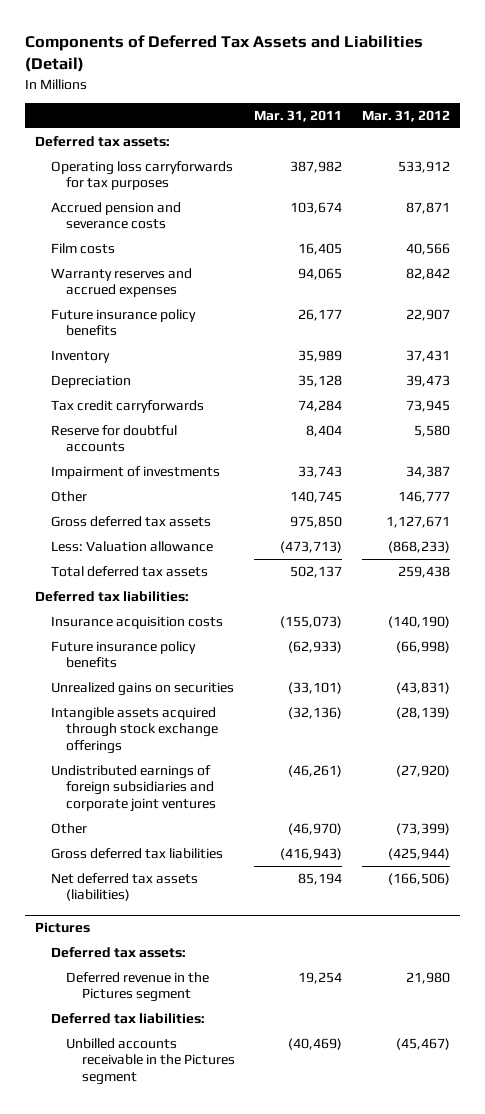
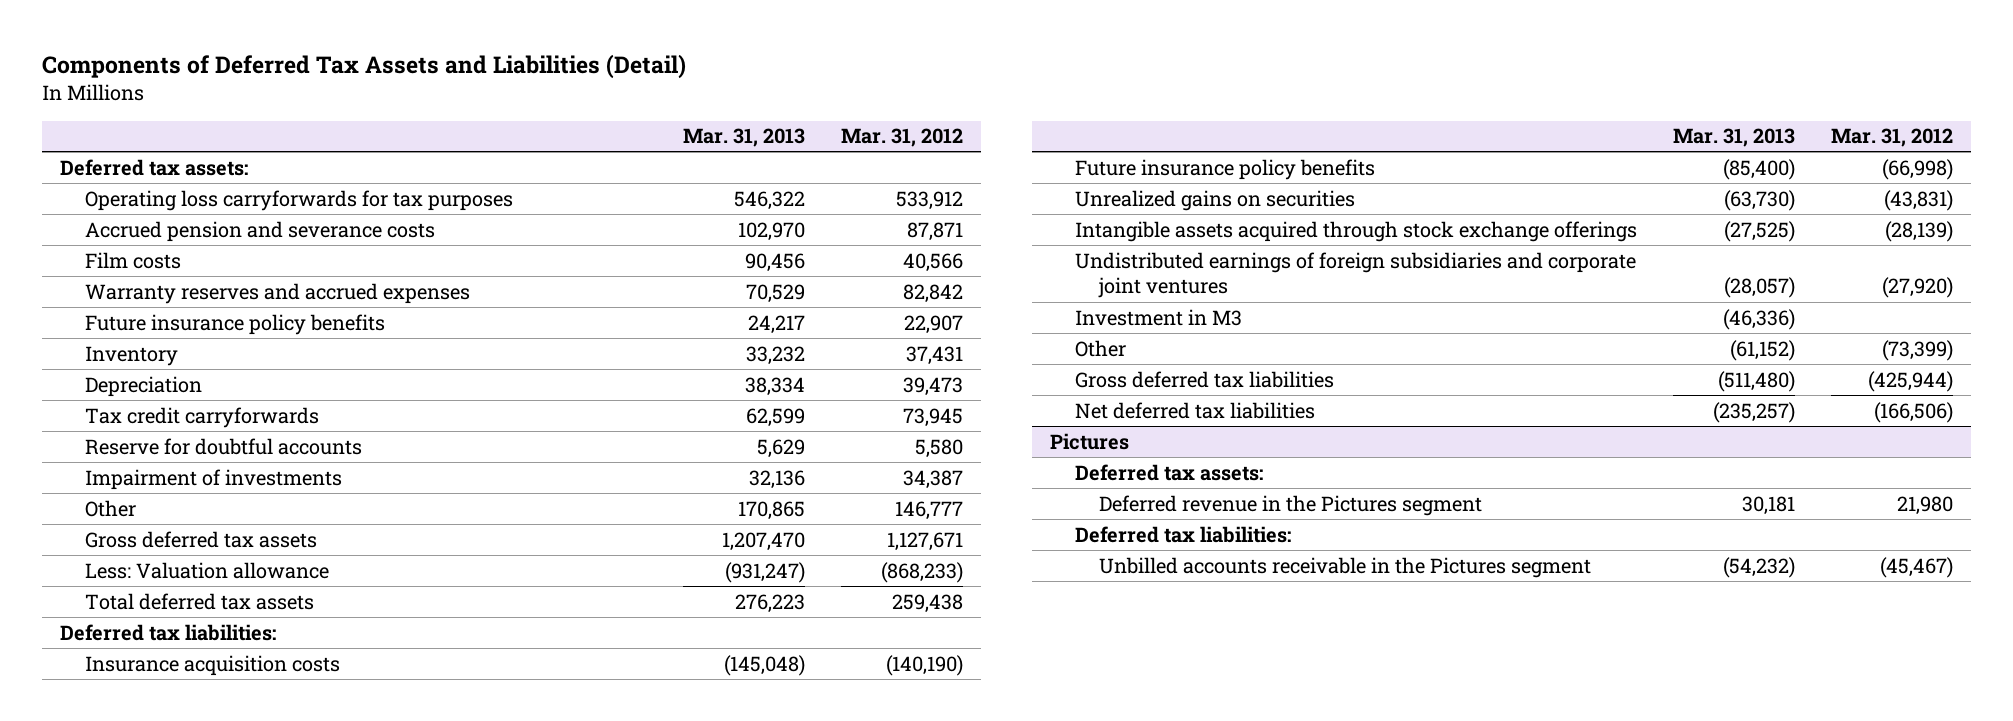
- | Mar. 31, 2011 | Mar. 31, 2012
+ | Mar. 31, 2013 | Mar. 31, 2012
+ Investment in M3 | (46,336) |
- Net deferred tax assets (liabilities) | 85,194 | (166,506)
+ Net deferred tax liabilities | (235,257) | (166,506)

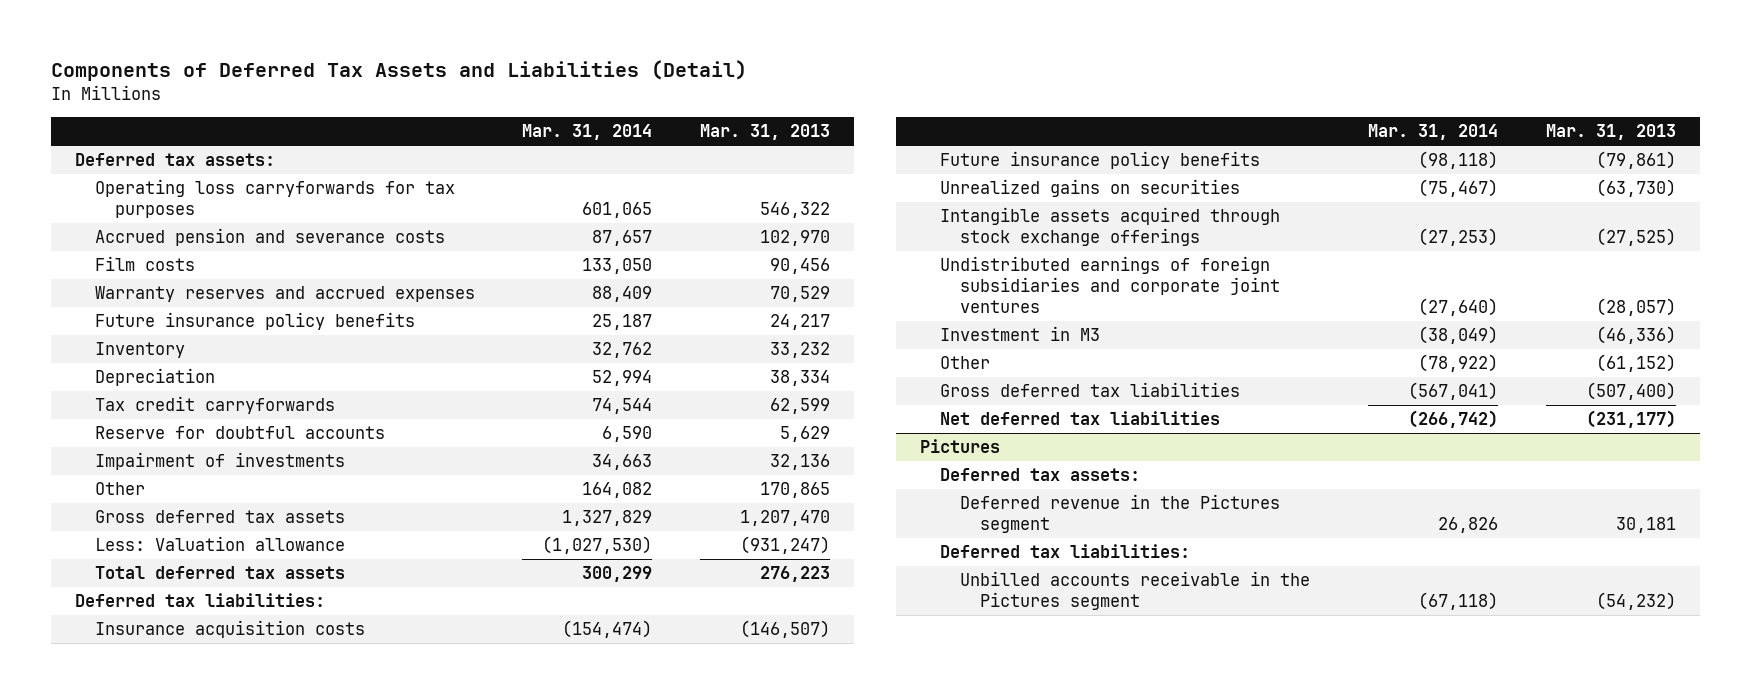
- | Mar. 31, 2013 | Mar. 31, 2012
+ | Mar. 31, 2014 | Mar. 31, 2013
- Insurance acquisition costs | (145,048) | (140,190)
- Future insurance policy benefits | (85,400) | (66,998)
+ Insurance acquisition costs | (154,474) | (146,507)
+ Future insurance policy benefits | (98,118) | (79,861)
- Gross deferred tax liabilities | (511,480) | (425,944)
- Net deferred tax liabilities | (235,257) | (166,506)
+ Gross deferred tax liabilities | (567,041) | (507,400)
+ Net deferred tax liabilities | (266,742) | (231,177)

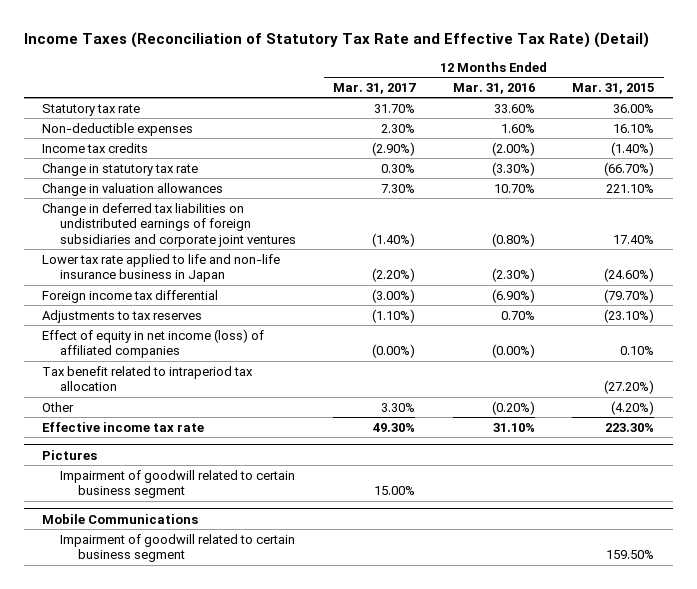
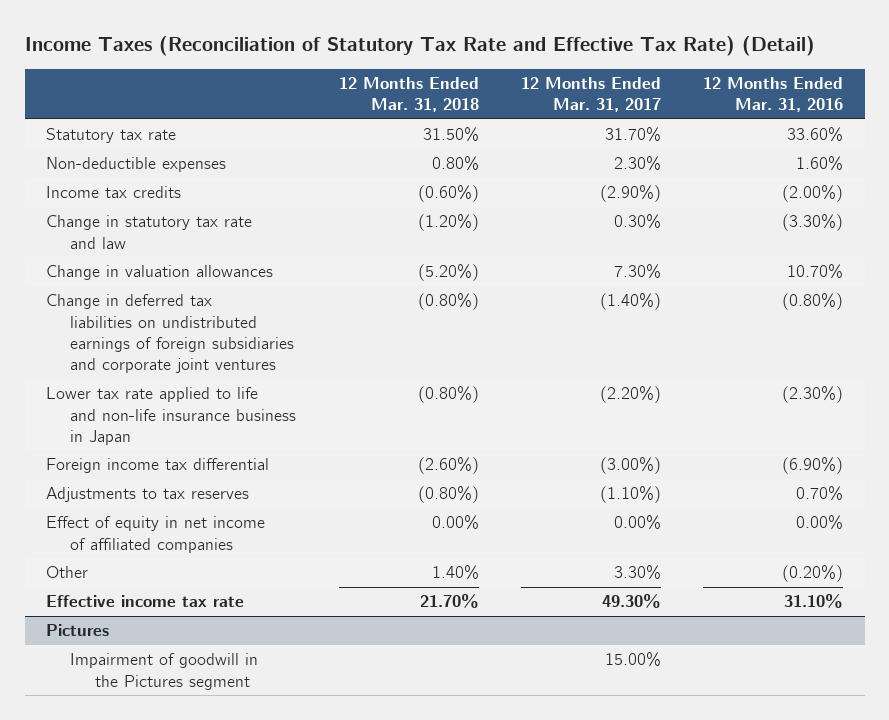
- | 12 Months Ended Mar. 31, 2017 | 12 Months Ended Mar. 31, 2016 | 12 Months Ended Mar. 31, 2015
+ | 12 Months Ended Mar. 31, 2018 | 12 Months Ended Mar. 31, 2017 | 12 Months Ended Mar. 31, 2016
- Change in statutory tax rate | 0.30% | (3.30%) | (66.70%)
+ Change in statutory tax rate and law | (1.20%) | 0.30% | (3.30%)
- Effect of equity in net income (loss) of affiliated companies | (0.00%) | (0.00%) | 0.10%
- Tax benefit related to intraperiod tax allocation | | | (27.20%)
+ Effect of equity in net income of affiliated companies | 0.00% | 0.00% | 0.00%
@ Pictures
- Impairment of goodwill related to certain business segment | 15.00% | |
- Mobile Communications
- Impairment of goodwill related to certain business segment | | | 159.50%
@ Pictures
+ Impairment of goodwill in the Pictures segment | | 15.00% |

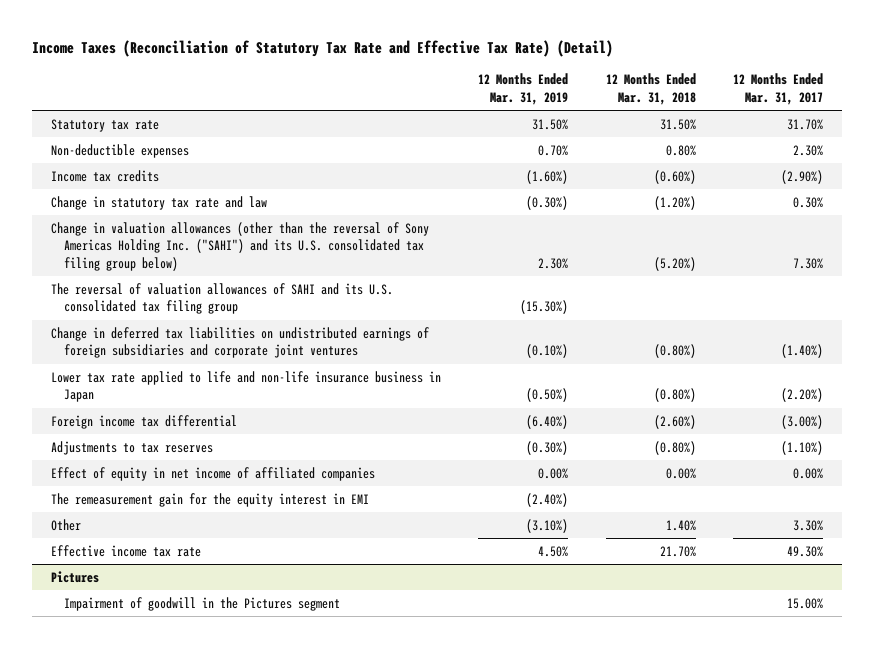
- | 12 Months Ended Mar. 31, 2018 | 12 Months Ended Mar. 31, 2017 | 12 Months Ended Mar. 31, 2016
+ | 12 Months Ended Mar. 31, 2019 | 12 Months Ended Mar. 31, 2018 | 12 Months Ended Mar. 31, 2017
- Change in valuation allowances | (5.20%) | 7.30% | 10.70%
+ Change in valuation allowances (other than the reversal of Sony Americas Holding Inc. ("SAHI") and its U.S. consolidated tax filing group below) | 2.30% | (5.20%) | 7.30%
+ The reversal of valuation allowances of SAHI and its U.S. consolidated tax filing group | (15.30%) | |
+ The remeasurement gain for the equity interest in EMI | (2.40%) | |

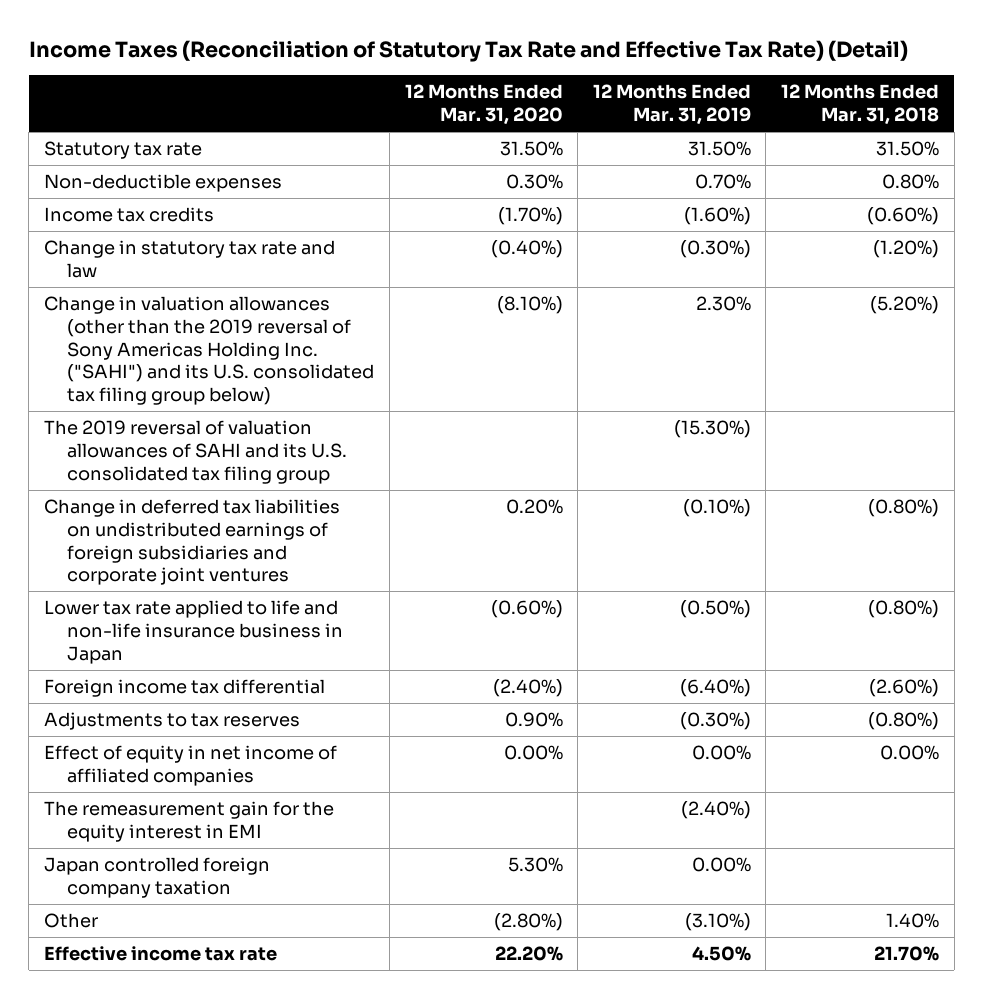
- | 12 Months Ended Mar. 31, 2019 | 12 Months Ended Mar. 31, 2018 | 12 Months Ended Mar. 31, 2017
+ | 12 Months Ended Mar. 31, 2020 | 12 Months Ended Mar. 31, 2019 | 12 Months Ended Mar. 31, 2018
- Change in valuation allowances (other than the reversal of Sony Americas Holding Inc. ("SAHI") and its U.S. consolidated tax filing group below) | 2.30% | (5.20%) | 7.30%
- The reversal of valuation allowances of SAHI and its U.S. consolidated tax filing group | (15.30%) | |
+ Change in valuation allowances (other than the 2019 reversal of Sony Americas Holding Inc. ("SAHI") and its U.S. consolidated tax filing group below) | (8.10%) | 2.30% | (5.20%)
+ The 2019 reversal of valuation allowances of SAHI and its U.S. consolidated tax filing group | | (15.30%) |
+ Japan controlled foreign company taxation | 5.30% | 0.00% |
- Pictures
- Impairment of goodwill in the Pictures segment | | | 15.00%

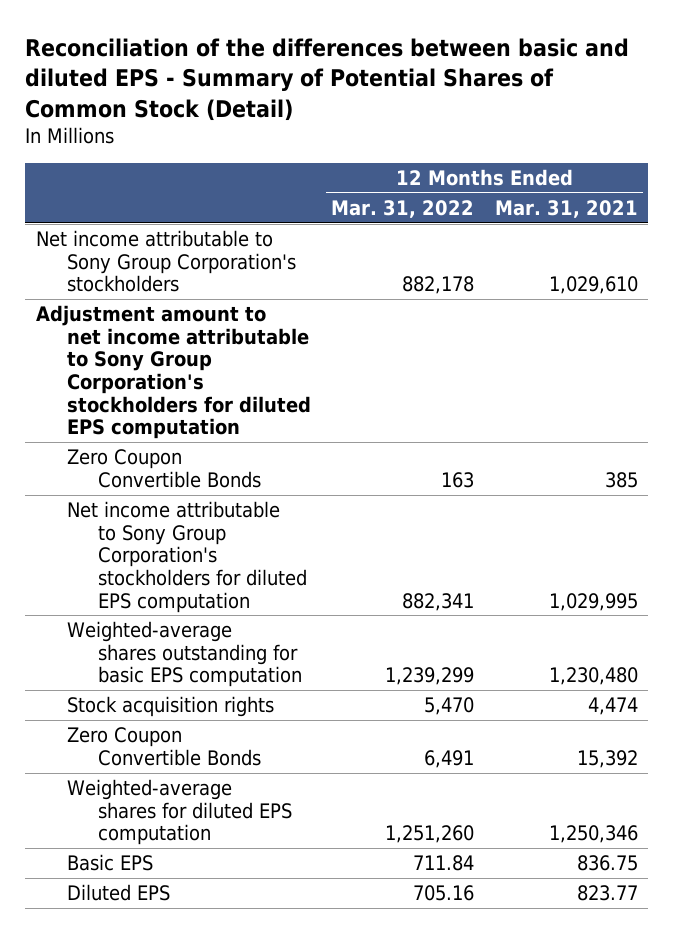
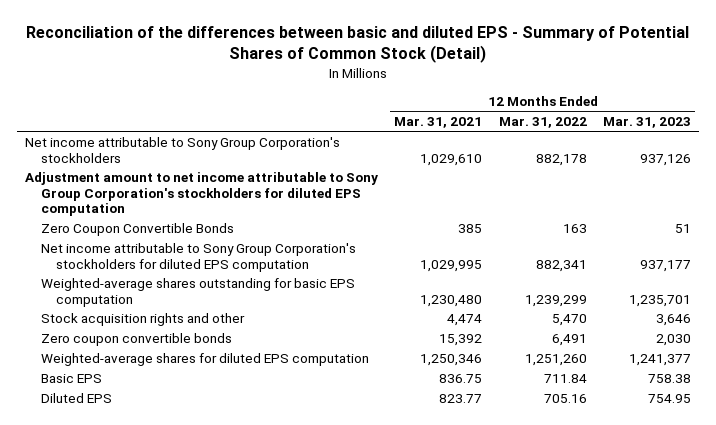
- | 12 Months Ended Mar. 31, 2022 | 12 Months Ended Mar. 31, 2021
+ | 12 Months Ended Mar. 31, 2021 | 12 Months Ended Mar. 31, 2022 | 12 Months Ended Mar. 31, 2023
- Stock acquisition rights | 5,470 | 4,474
- Zero Coupon Convertible Bonds | 6,491 | 15,392
+ Stock acquisition rights and other | 4,474 | 5,470 | 3,646
+ Zero coupon convertible bonds | 15,392 | 6,491 | 2,030

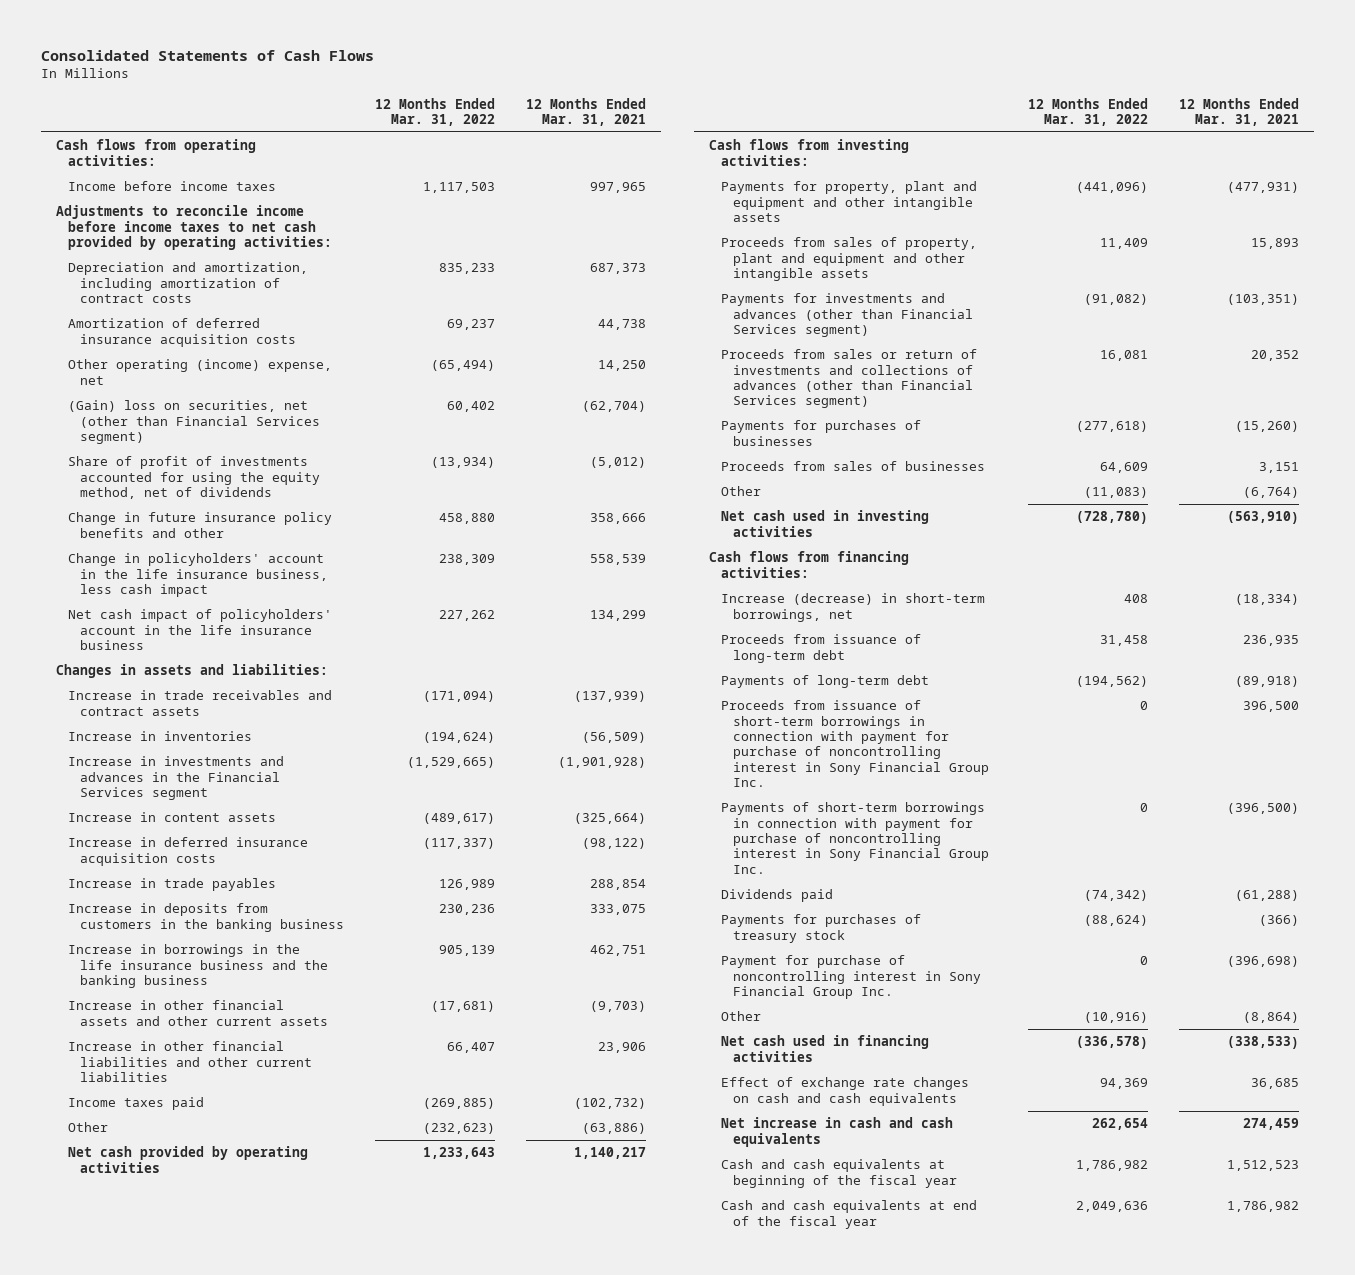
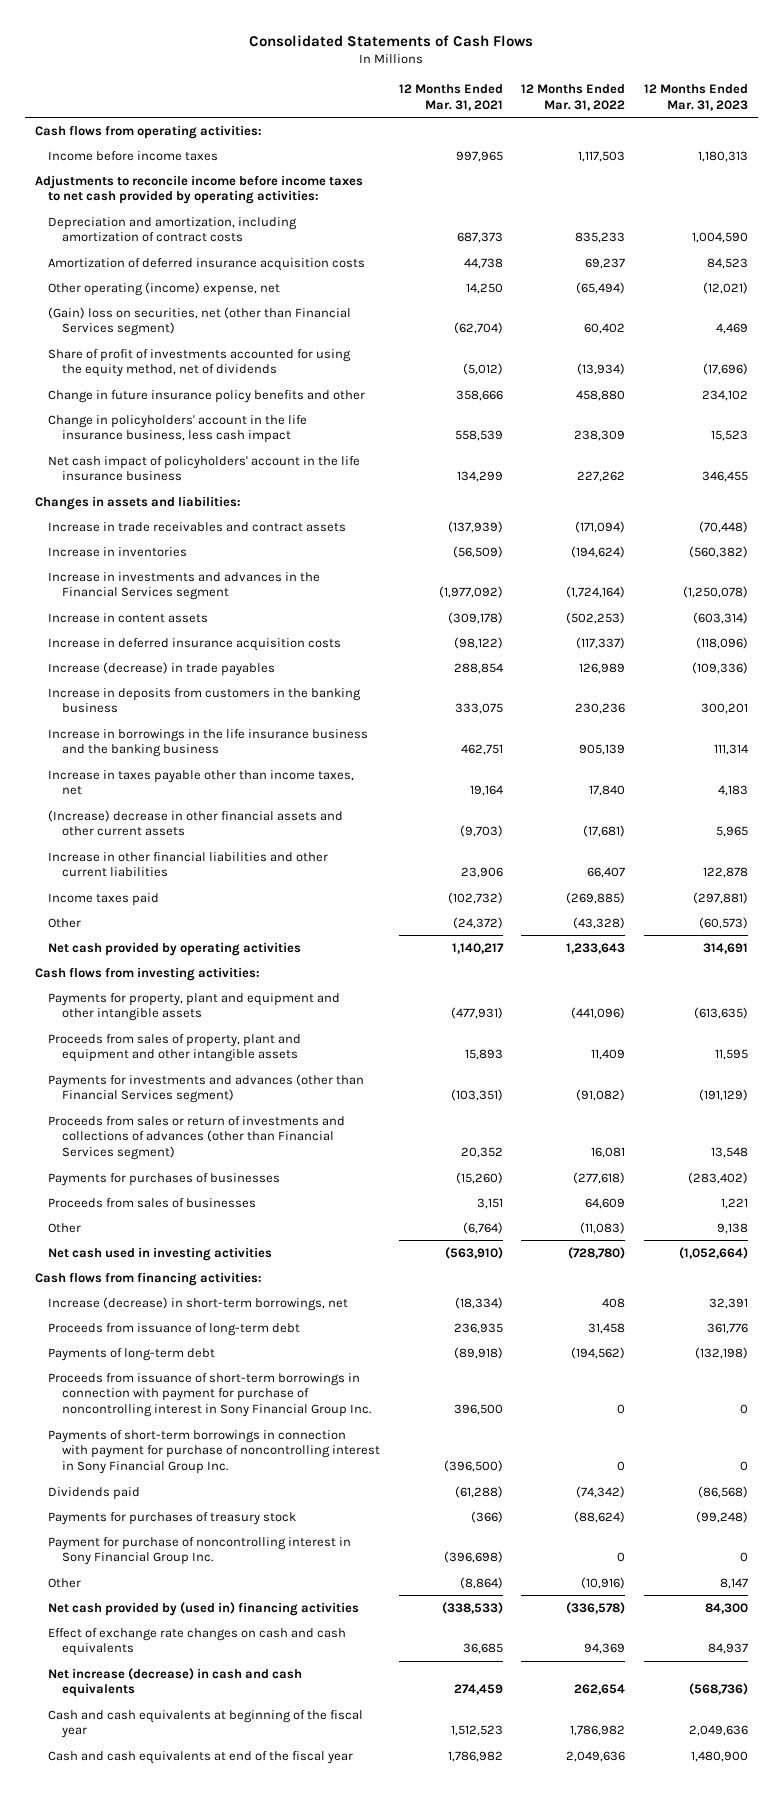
- | 12 Months Ended Mar. 31, 2022 | 12 Months Ended Mar. 31, 2021
+ | 12 Months Ended Mar. 31, 2021 | 12 Months Ended Mar. 31, 2022 | 12 Months Ended Mar. 31, 2023
- Increase in investments and advances in the Financial Services segment | (1,529,665) | (1,901,928)
- Increase in content assets | (489,617) | (325,664)
+ Increase in investments and advances in the Financial Services segment | (1,977,092) | (1,724,164) | (1,250,078)
+ Increase in content assets | (309,178) | (502,253) | (603,314)
- Increase in trade payables | 126,989 | 288,854
+ Increase (decrease) in trade payables | 288,854 | 126,989 | (109,336)
- Increase in other financial assets and other current assets | (17,681) | (9,703)
+ Increase in taxes payable other than income taxes, net | 19,164 | 17,840 | 4,183
+ (Increase) decrease in other financial assets and other current assets | (9,703) | (17,681) | 5,965
- Other | (232,623) | (63,886)
+ Other | (24,372) | (43,328) | (60,573)
- Net cash used in financing activities | (336,578) | (338,533)
+ Net cash provided by (used in) financing activities | (338,533) | (336,578) | 84,300
- Net increase in cash and cash equivalents | 262,654 | 274,459
+ Net increase (decrease) in cash and cash equivalents | 274,459 | 262,654 | (568,736)

